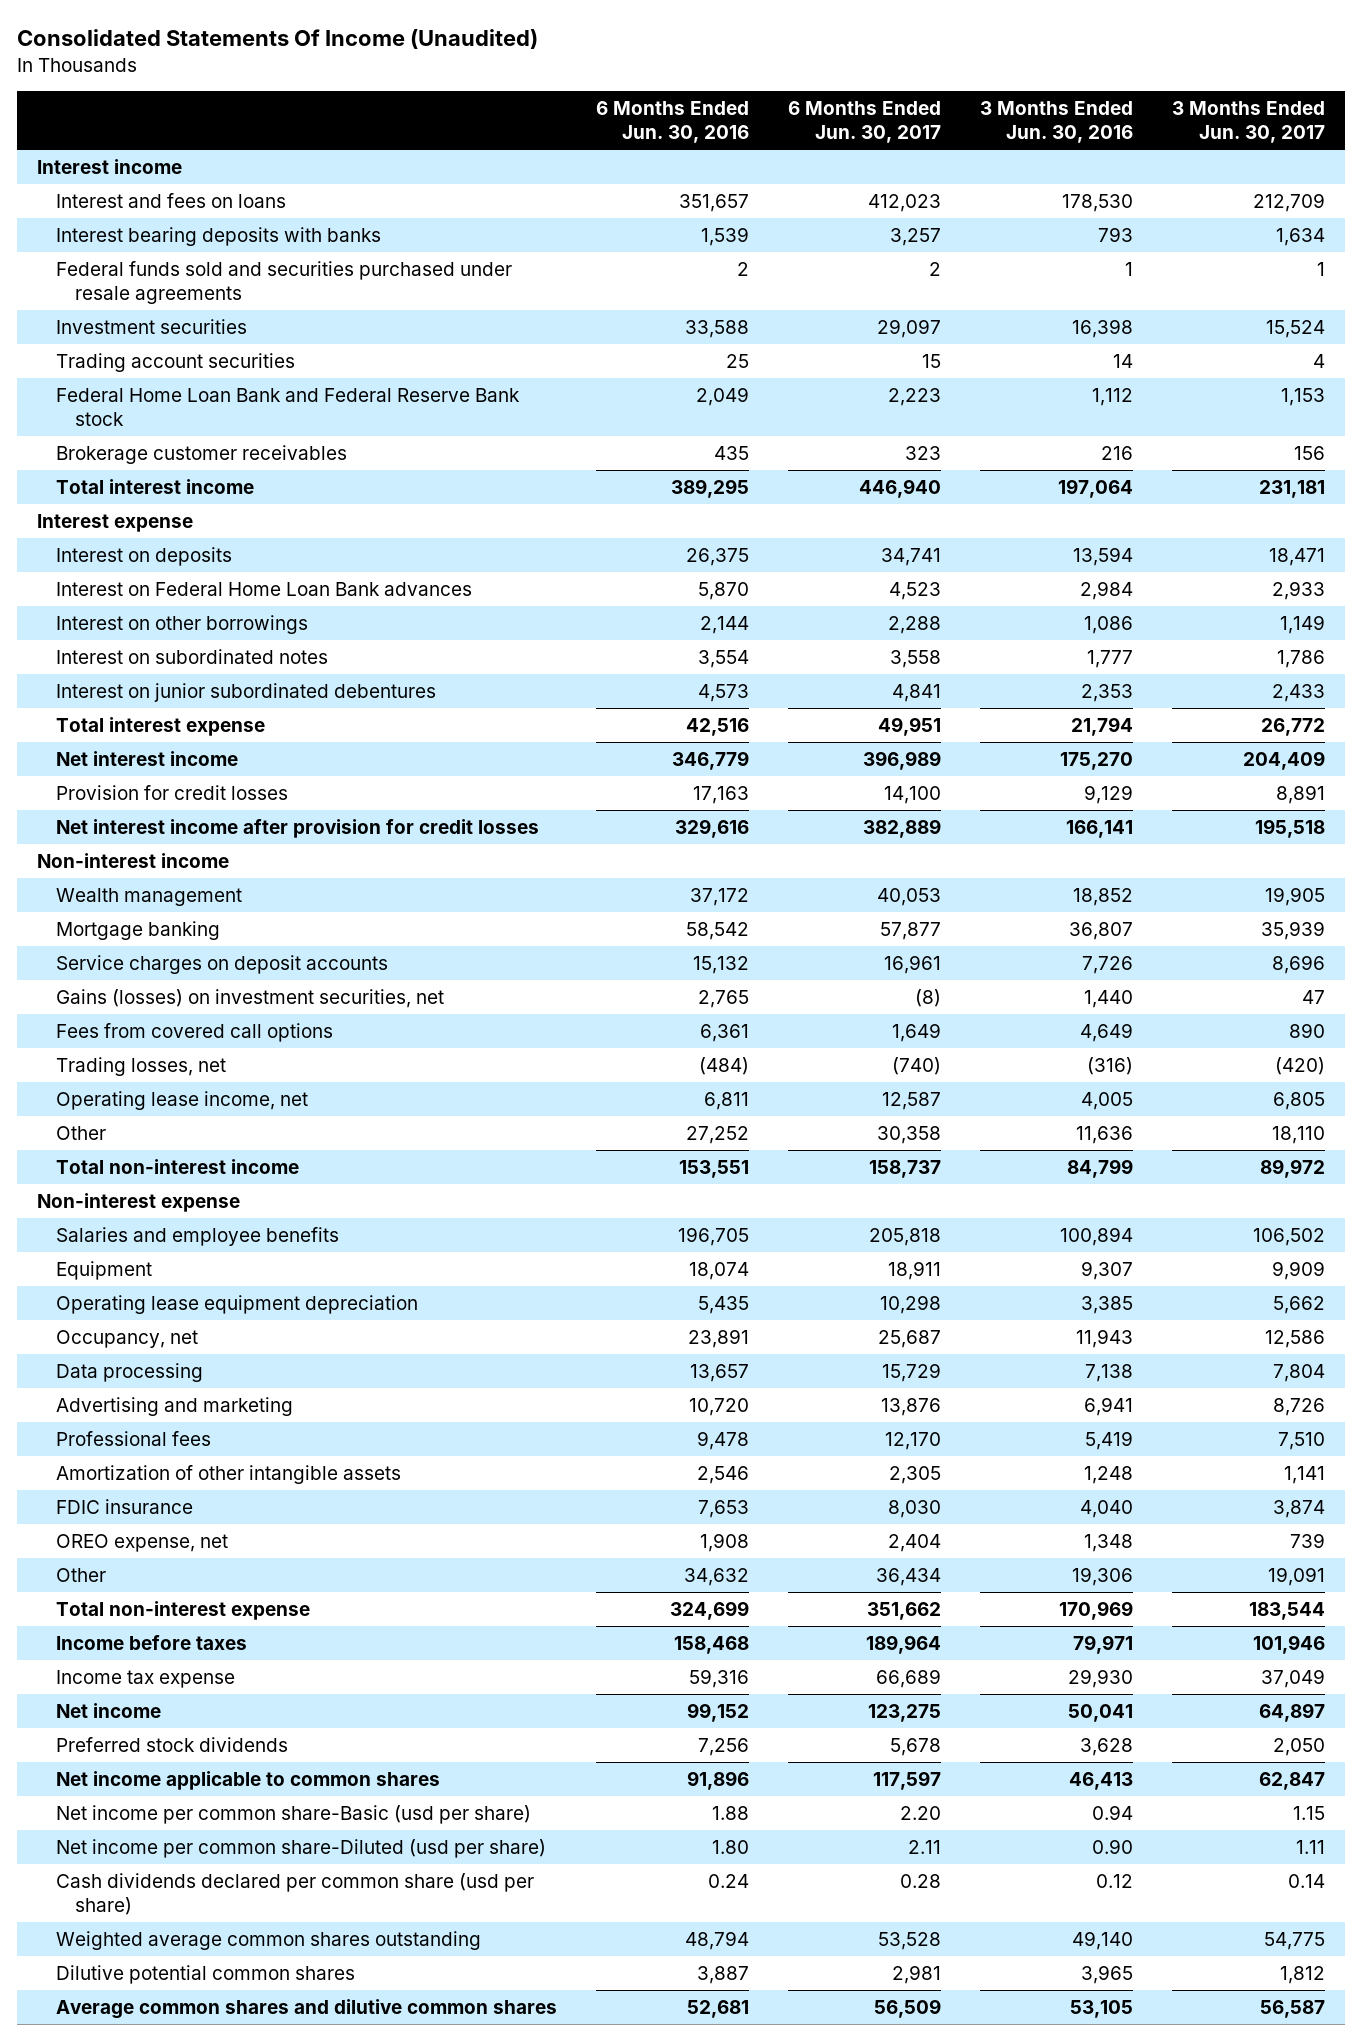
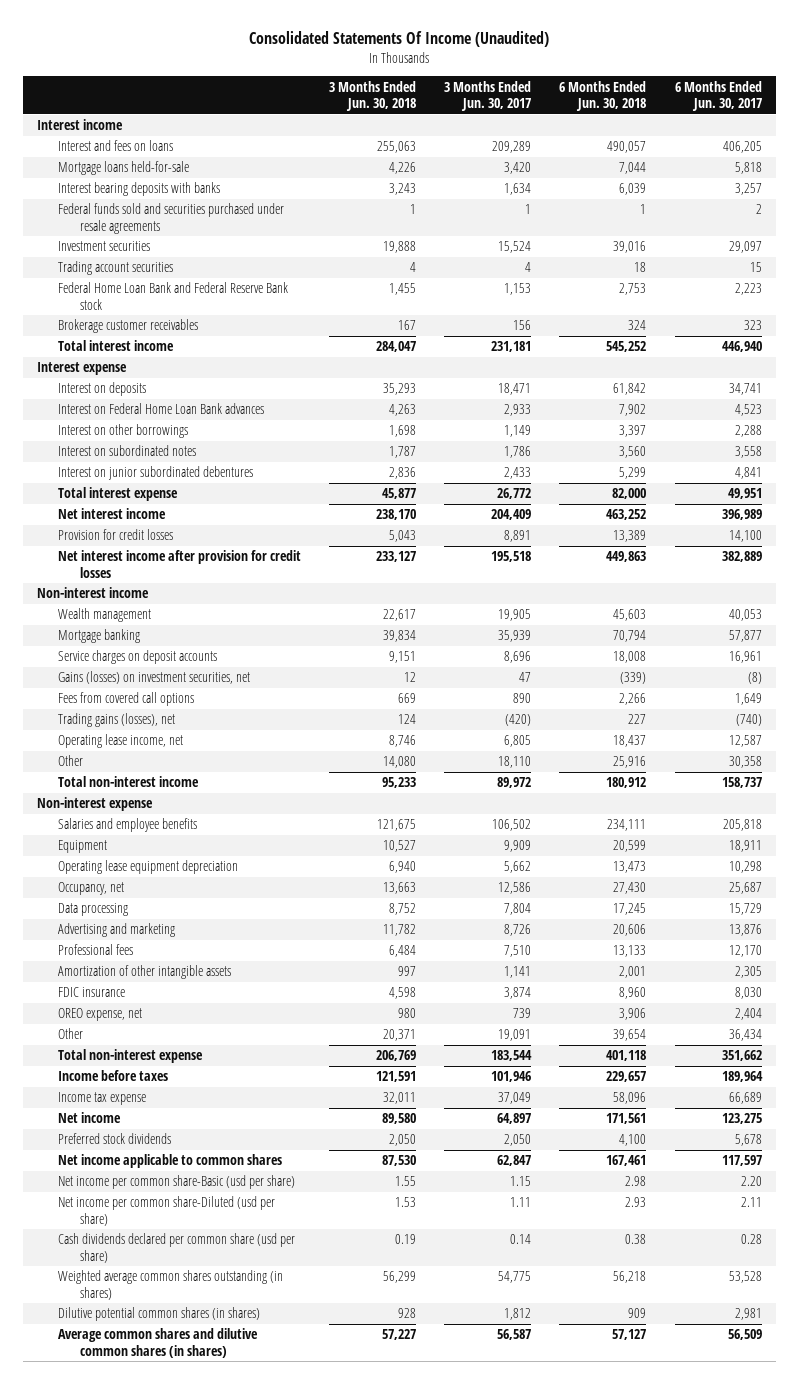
- | 6 Months Ended Jun. 30, 2016 | 6 Months Ended Jun. 30, 2017 | 3 Months Ended Jun. 30, 2016 | 3 Months Ended Jun. 30, 2017
+ | 3 Months Ended Jun. 30, 2018 | 3 Months Ended Jun. 30, 2017 | 6 Months Ended Jun. 30, 2018 | 6 Months Ended Jun. 30, 2017
- Interest and fees on loans | 351,657 | 412,023 | 178,530 | 212,709
+ Interest and fees on loans | 255,063 | 209,289 | 490,057 | 406,205
+ Mortgage loans held-for-sale | 4,226 | 3,420 | 7,044 | 5,818
- Trading losses, net | (484) | (740) | (316) | (420)
+ Trading gains (losses), net | 124 | (420) | 227 | (740)
- Weighted average common shares outstanding | 48,794 | 53,528 | 49,140 | 54,775
- Dilutive potential common shares | 3,887 | 2,981 | 3,965 | 1,812
- Average common shares and dilutive common shares | 52,681 | 56,509 | 53,105 | 56,587
+ Weighted average common shares outstanding (in shares) | 56,299 | 54,775 | 56,218 | 53,528
+ Dilutive potential common shares (in shares) | 928 | 1,812 | 909 | 2,981
+ Average common shares and dilutive common shares (in shares) | 57,227 | 56,587 | 57,127 | 56,509

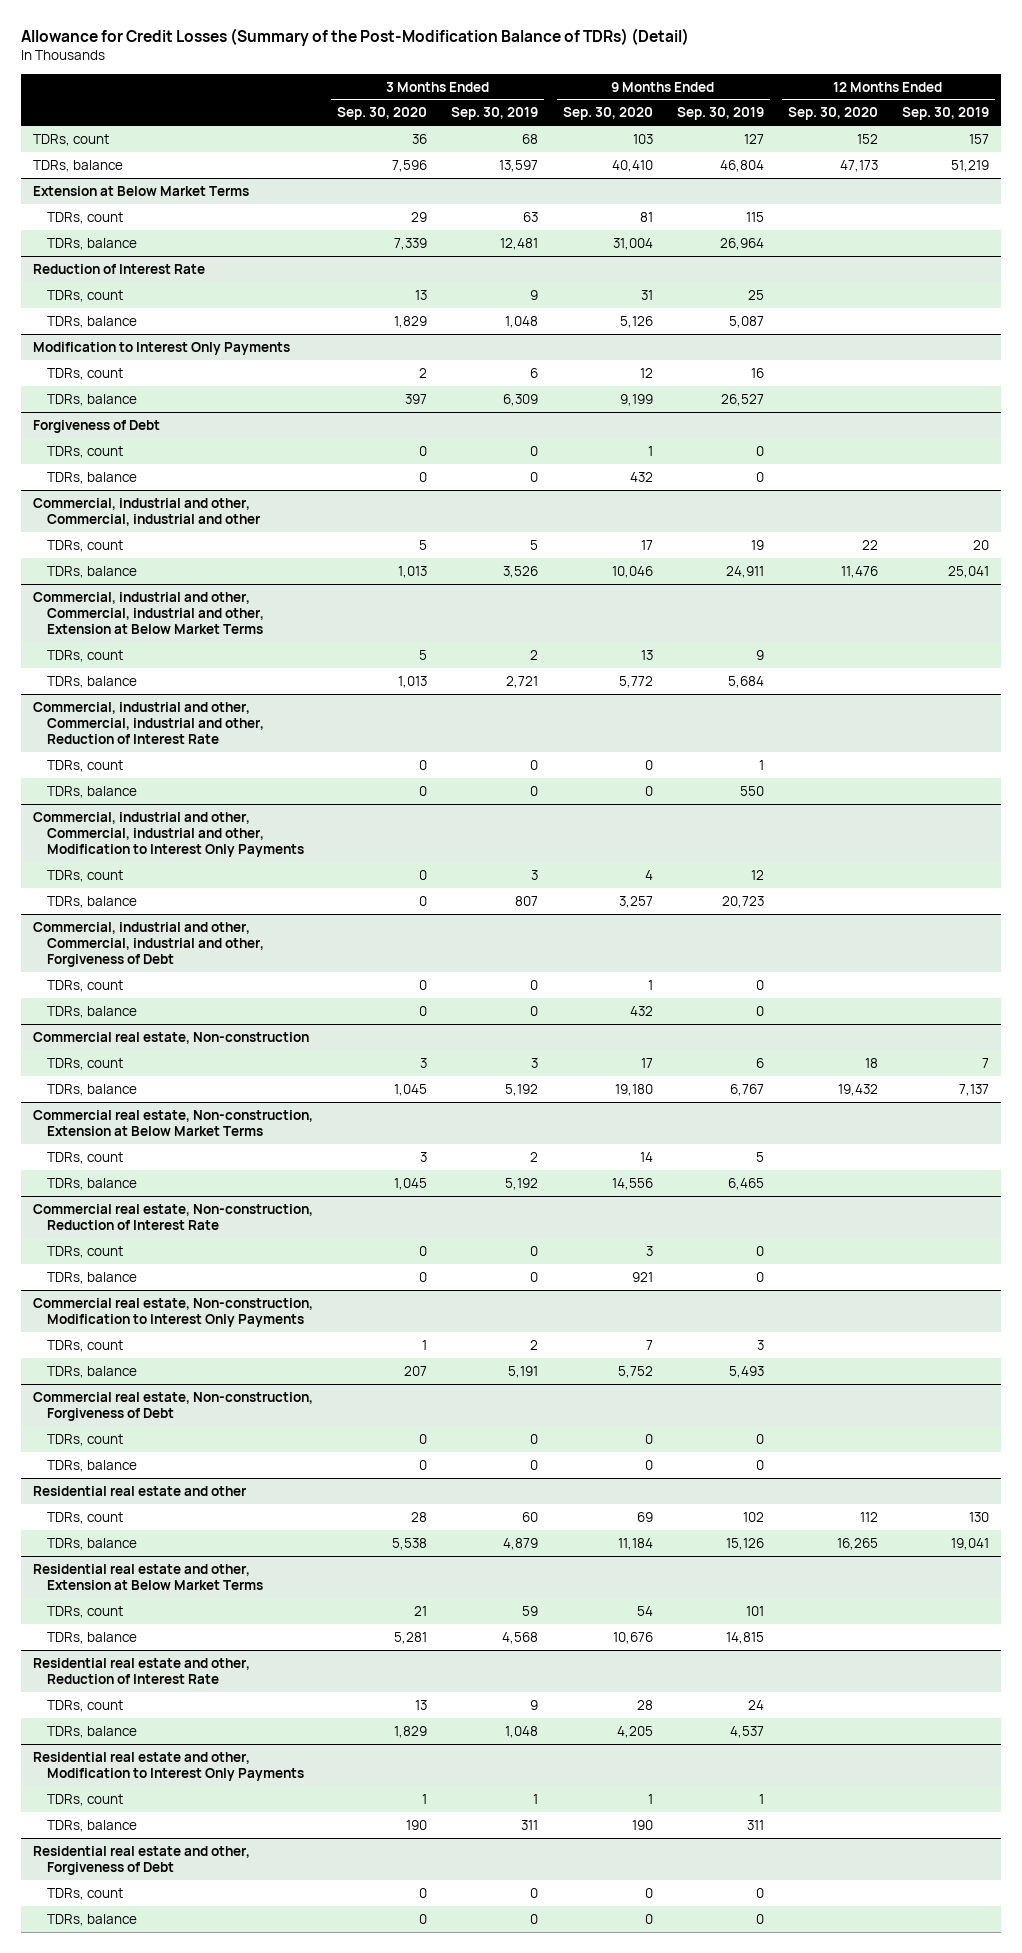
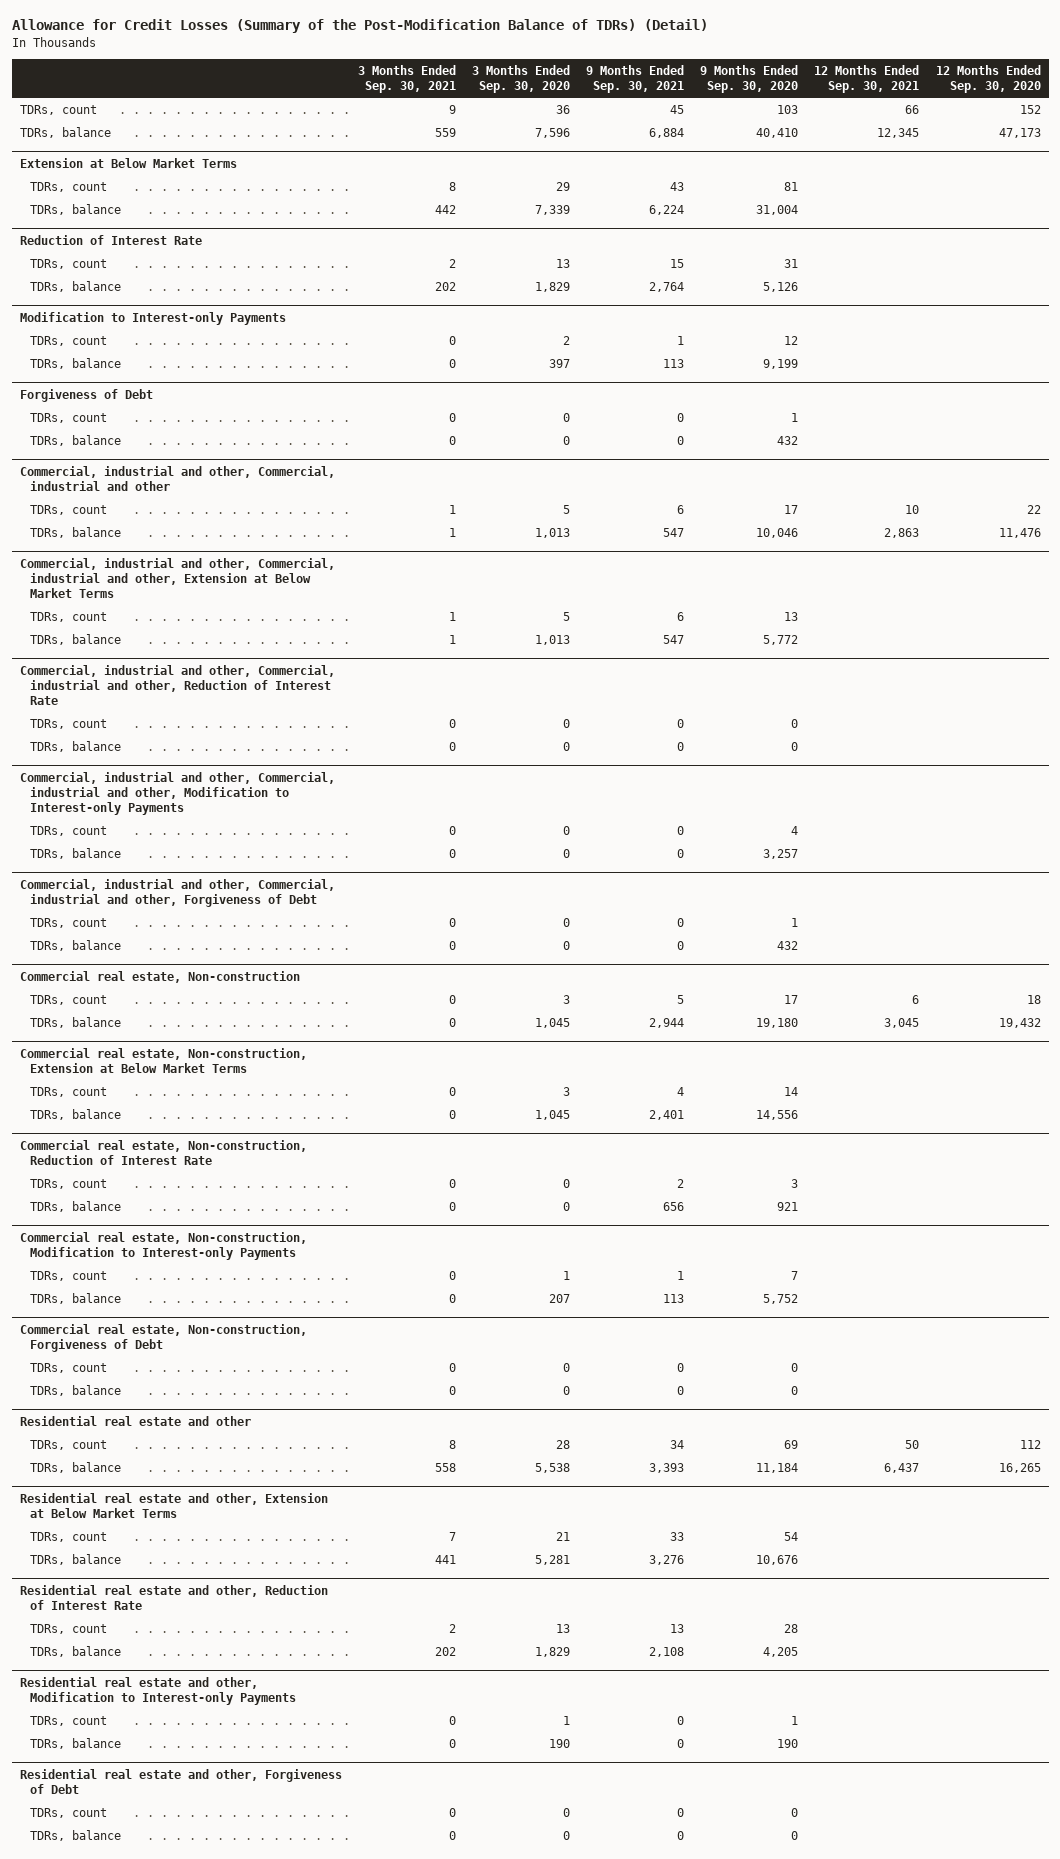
- | 3 Months Ended Sep. 30, 2020 | 3 Months Ended Sep. 30, 2019 | 9 Months Ended Sep. 30, 2020 | 9 Months Ended Sep. 30, 2019 | 12 Months Ended Sep. 30, 2020 | 12 Months Ended Sep. 30, 2019
+ | 3 Months Ended Sep. 30, 2021 | 3 Months Ended Sep. 30, 2020 | 9 Months Ended Sep. 30, 2021 | 9 Months Ended Sep. 30, 2020 | 12 Months Ended Sep. 30, 2021 | 12 Months Ended Sep. 30, 2020
- Modification to Interest Only Payments
+ Modification to Interest-only Payments
- Commercial, industrial and other, Commercial, industrial and other, Modification to Interest Only Payments
+ Commercial, industrial and other, Commercial, industrial and other, Modification to Interest-only Payments
- Commercial real estate, Non-construction, Modification to Interest Only Payments
+ Commercial real estate, Non-construction, Modification to Interest-only Payments
- Residential real estate and other, Modification to Interest Only Payments
+ Residential real estate and other, Modification to Interest-only Payments

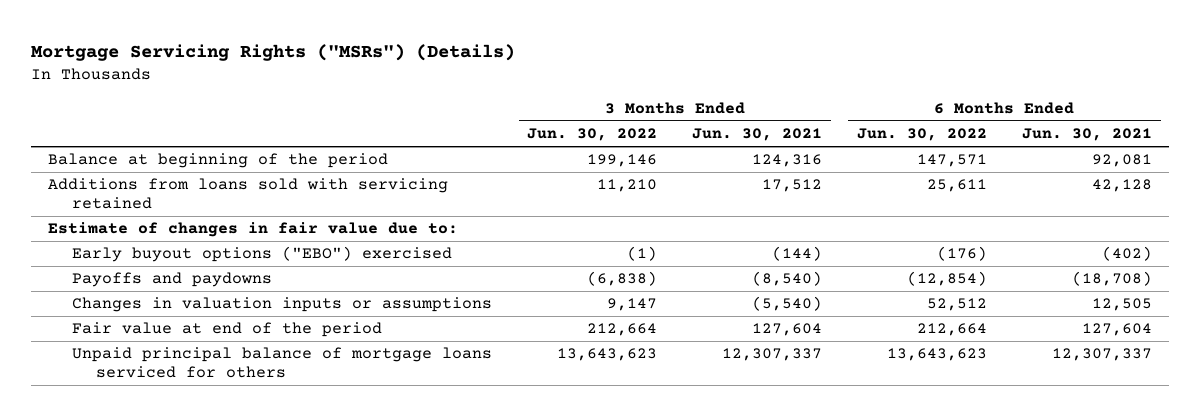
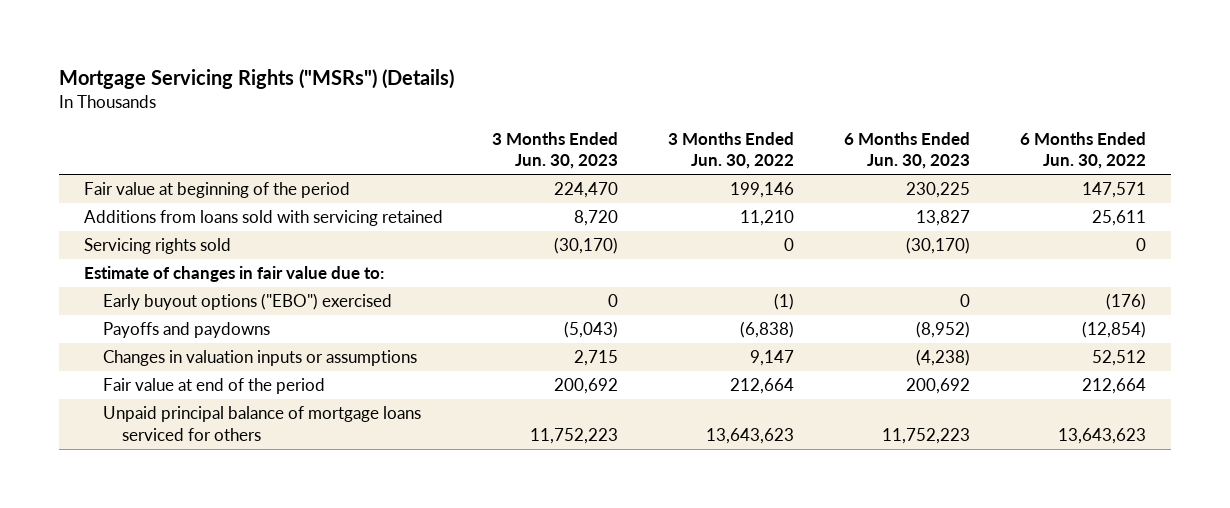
- | 3 Months Ended Jun. 30, 2022 | 3 Months Ended Jun. 30, 2021 | 6 Months Ended Jun. 30, 2022 | 6 Months Ended Jun. 30, 2021
+ | 3 Months Ended Jun. 30, 2023 | 3 Months Ended Jun. 30, 2022 | 6 Months Ended Jun. 30, 2023 | 6 Months Ended Jun. 30, 2022
- Balance at beginning of the period | 199,146 | 124,316 | 147,571 | 92,081
+ Fair value at beginning of the period | 224,470 | 199,146 | 230,225 | 147,571
+ Servicing rights sold | (30,170) | 0 | (30,170) | 0

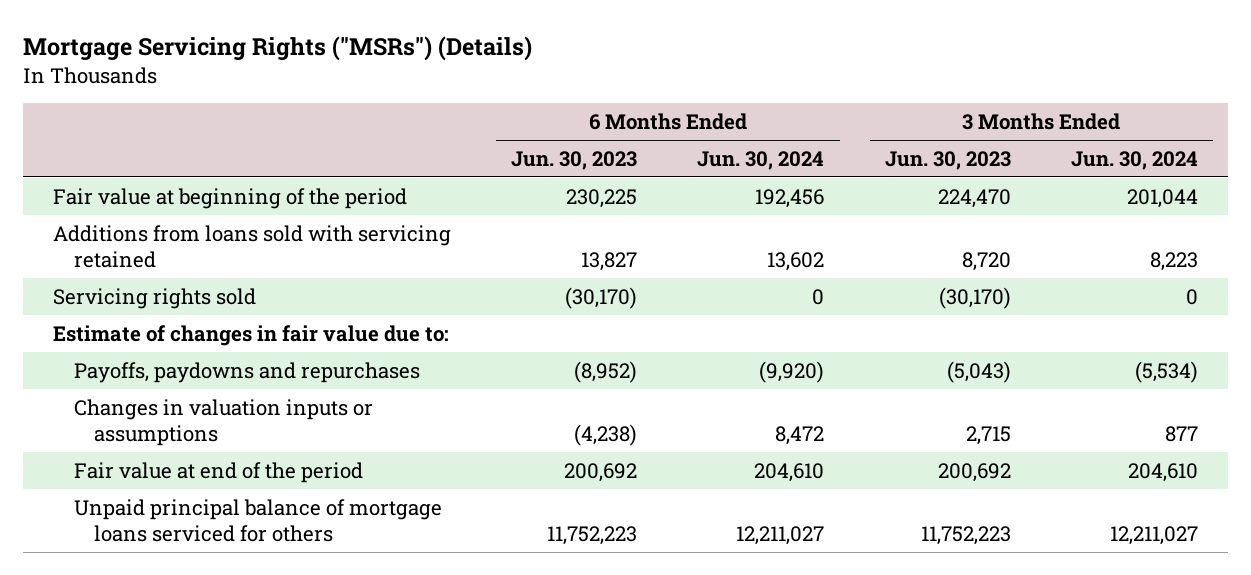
- | 3 Months Ended Jun. 30, 2023 | 3 Months Ended Jun. 30, 2022 | 6 Months Ended Jun. 30, 2023 | 6 Months Ended Jun. 30, 2022
+ | 6 Months Ended Jun. 30, 2023 | 6 Months Ended Jun. 30, 2024 | 3 Months Ended Jun. 30, 2023 | 3 Months Ended Jun. 30, 2024
- Early buyout options ("EBO") exercised | 0 | (1) | 0 | (176)
- Payoffs and paydowns | (5,043) | (6,838) | (8,952) | (12,854)
+ Payoffs, paydowns and repurchases | (8,952) | (9,920) | (5,043) | (5,534)

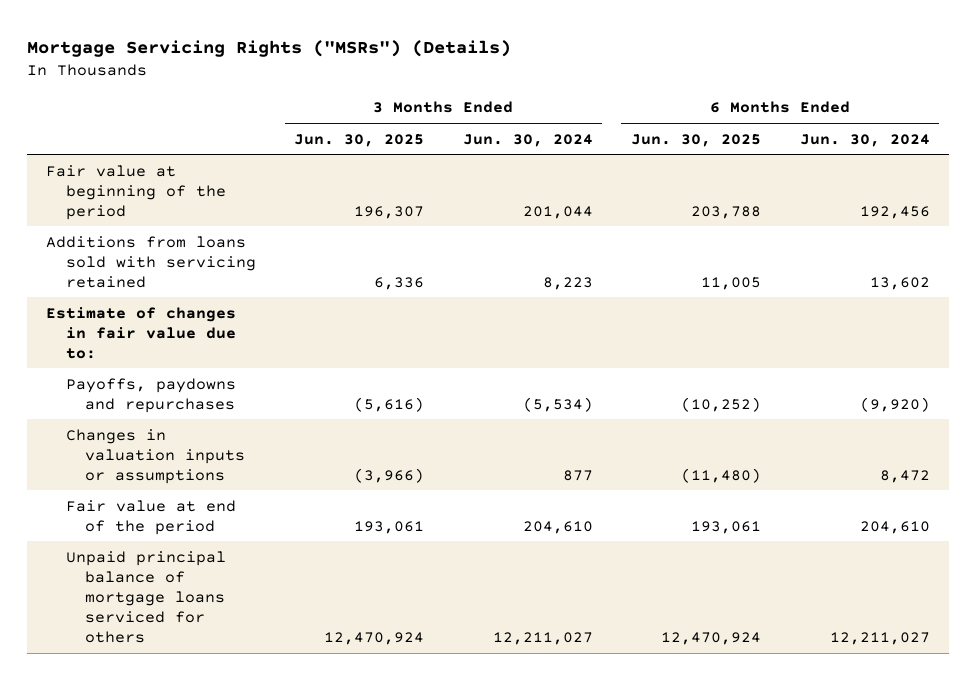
- | 6 Months Ended Jun. 30, 2023 | 6 Months Ended Jun. 30, 2024 | 3 Months Ended Jun. 30, 2023 | 3 Months Ended Jun. 30, 2024
+ | 3 Months Ended Jun. 30, 2025 | 3 Months Ended Jun. 30, 2024 | 6 Months Ended Jun. 30, 2025 | 6 Months Ended Jun. 30, 2024
- Servicing rights sold | (30,170) | 0 | (30,170) | 0

